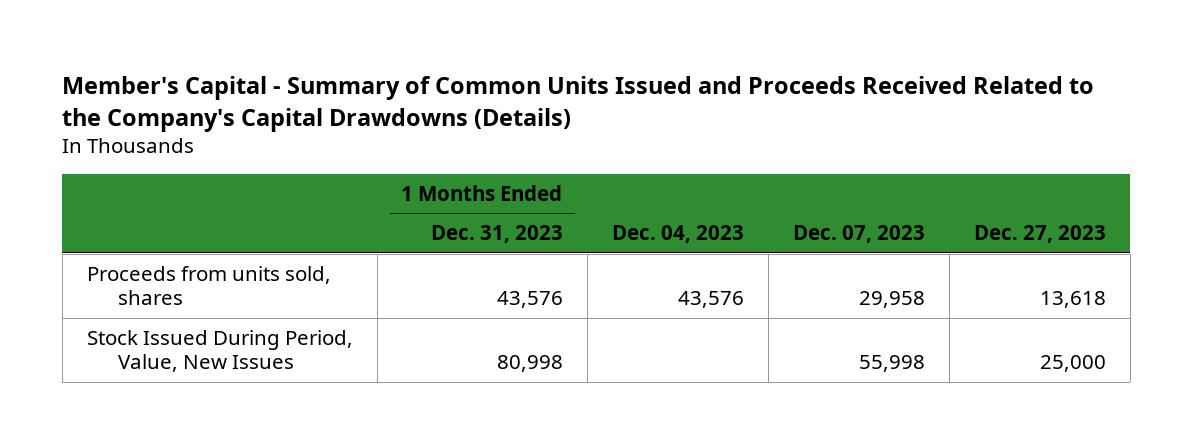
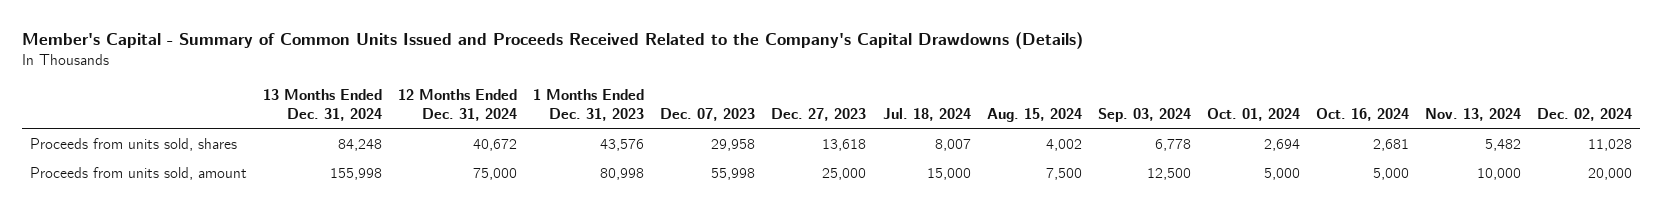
- | 1 Months Ended Dec. 31, 2023 | Dec. 04, 2023 | Dec. 07, 2023 | Dec. 27, 2023
+ | 13 Months Ended Dec. 31, 2024 | 12 Months Ended Dec. 31, 2024 | 1 Months Ended Dec. 31, 2023 | Dec. 07, 2023 | Dec. 27, 2023 | Jul. 18, 2024 | Aug. 15, 2024 | Sep. 03, 2024 | Oct. 01, 2024 | Oct. 16, 2024 | Nov. 13, 2024 | Dec. 02, 2024
- Stock Issued During Period, Value, New Issues | 80,998 | | 55,998 | 25,000
+ Proceeds from units sold, amount | 155,998 | 75,000 | 80,998 | 55,998 | 25,000 | 15,000 | 7,500 | 12,500 | 5,000 | 5,000 | 10,000 | 20,000

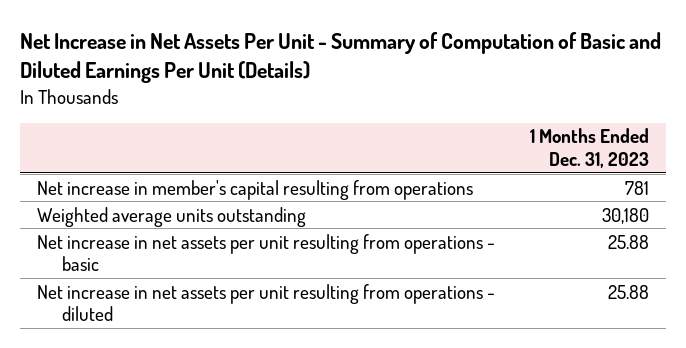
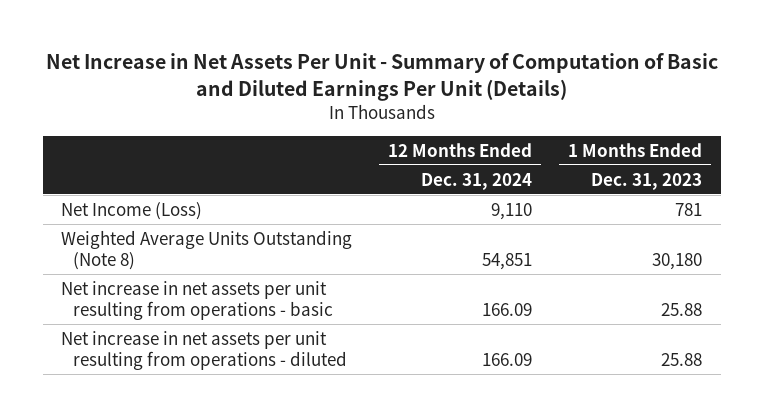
- | 1 Months Ended Dec. 31, 2023
+ | 12 Months Ended Dec. 31, 2024 | 1 Months Ended Dec. 31, 2023
- Net increase in member's capital resulting from operations | 781
- Weighted average units outstanding | 30,180
+ Net Income (Loss) | 9,110 | 781
+ Weighted Average Units Outstanding (Note 8) | 54,851 | 30,180

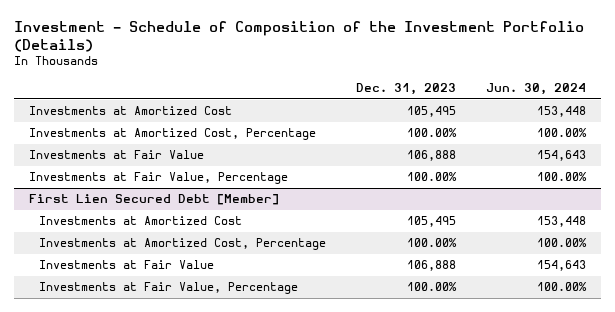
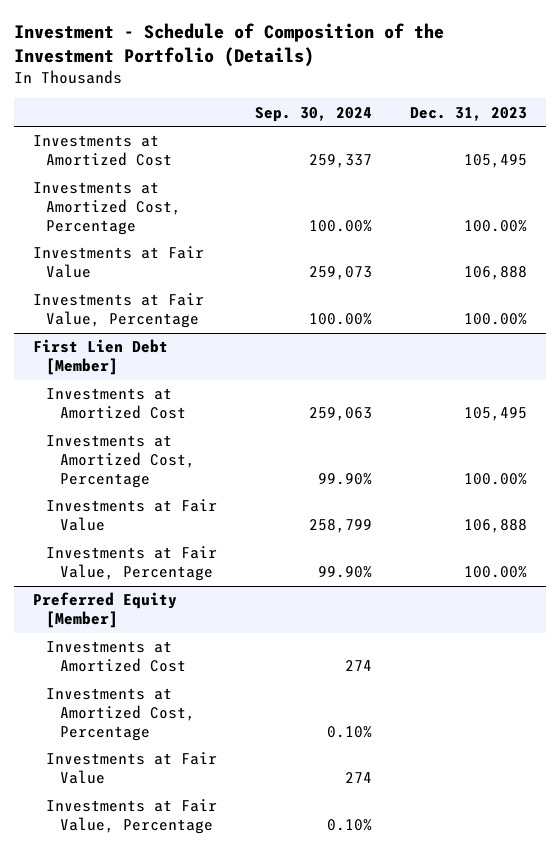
- | Dec. 31, 2023 | Jun. 30, 2024
+ | Sep. 30, 2024 | Dec. 31, 2023
- First Lien Secured Debt [Member]
+ First Lien Debt [Member]
+ Preferred Equity [Member]
+ Investments at Amortized Cost | 274 |
+ Investments at Amortized Cost, Percentage | 0.10% |
+ Investments at Fair Value | 274 |
+ Investments at Fair Value, Percentage | 0.10% |

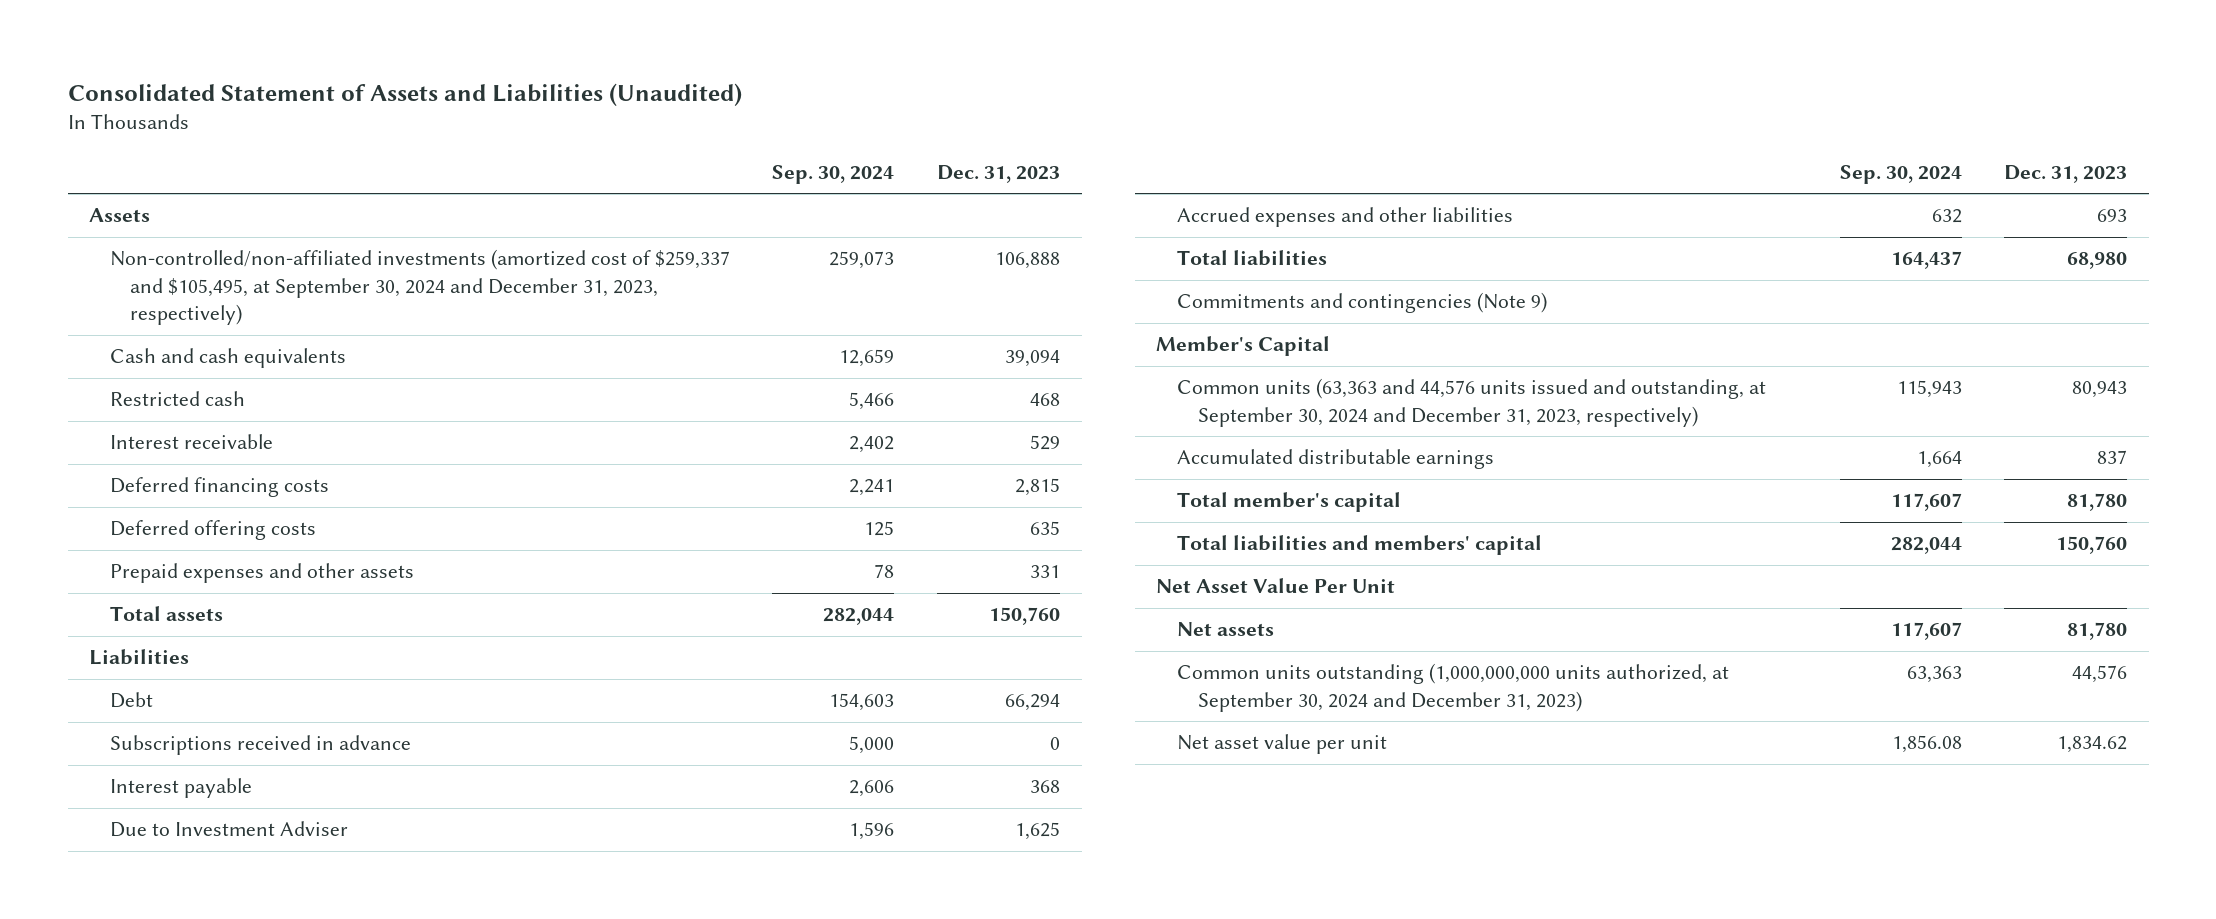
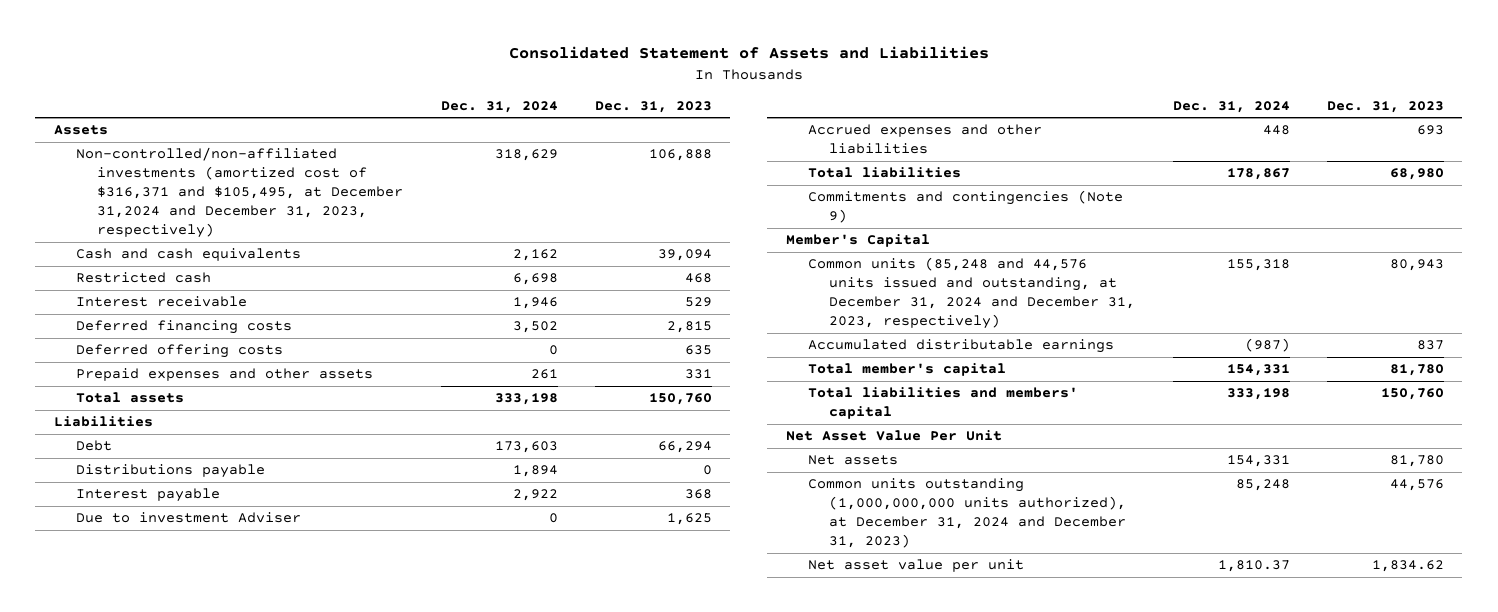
- Consolidated Statement of Assets and Liabilities (Unaudited)
+ Consolidated Statement of Assets and Liabilities
- | Sep. 30, 2024 | Dec. 31, 2023
+ | Dec. 31, 2024 | Dec. 31, 2023
- Non-controlled/non-affiliated investments (amortized cost of $259,337 and $105,495, at September 30, 2024 and December 31, 2023, respectively) | 259,073 | 106,888
+ Non-controlled/non-affiliated investments (amortized cost of $316,371 and $105,495, at December 31,2024 and December 31, 2023, respectively) | 318,629 | 106,888
- Subscriptions received in advance | 5,000 | 0
+ Distributions payable | 1,894 | 0
- Due to Investment Adviser | 1,596 | 1,625
+ Due to investment Adviser | 0 | 1,625
- Common units (63,363 and 44,576 units issued and outstanding, at September 30, 2024 and December 31, 2023, respectively) | 115,943 | 80,943
+ Common units (85,248 and 44,576 units issued and outstanding, at December 31, 2024 and December 31, 2023, respectively) | 155,318 | 80,943
- Common units outstanding (1,000,000,000 units authorized, at September 30, 2024 and December 31, 2023) | 63,363 | 44,576
+ Common units outstanding (1,000,000,000 units authorized), at December 31, 2024 and December 31, 2023) | 85,248 | 44,576

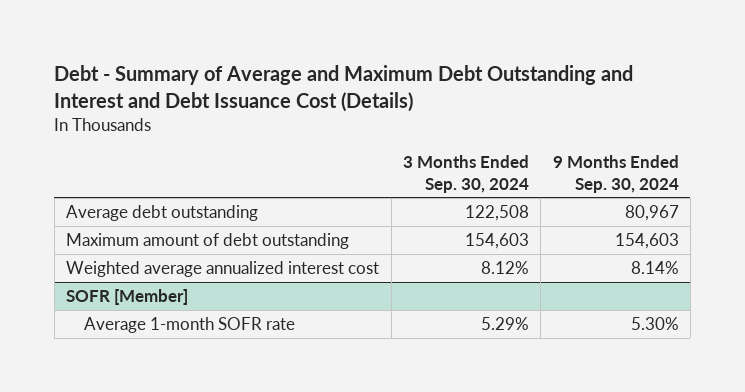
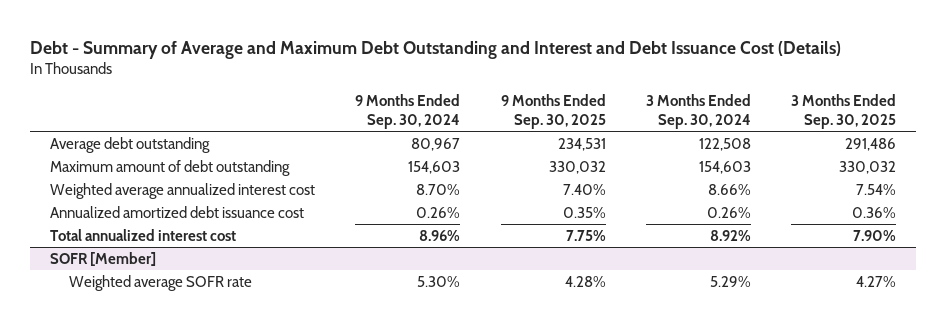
- | 3 Months Ended Sep. 30, 2024 | 9 Months Ended Sep. 30, 2024
+ | 9 Months Ended Sep. 30, 2024 | 9 Months Ended Sep. 30, 2025 | 3 Months Ended Sep. 30, 2024 | 3 Months Ended Sep. 30, 2025
- Weighted average annualized interest cost | 8.12% | 8.14%
+ Weighted average annualized interest cost | 8.70% | 7.40% | 8.66% | 7.54%
+ Annualized amortized debt issuance cost | 0.26% | 0.35% | 0.26% | 0.36%
+ Total annualized interest cost | 8.96% | 7.75% | 8.92% | 7.90%
@ SOFR [Member]
- Average 1-month SOFR rate | 5.29% | 5.30%
+ Weighted average SOFR rate | 5.30% | 4.28% | 5.29% | 4.27%

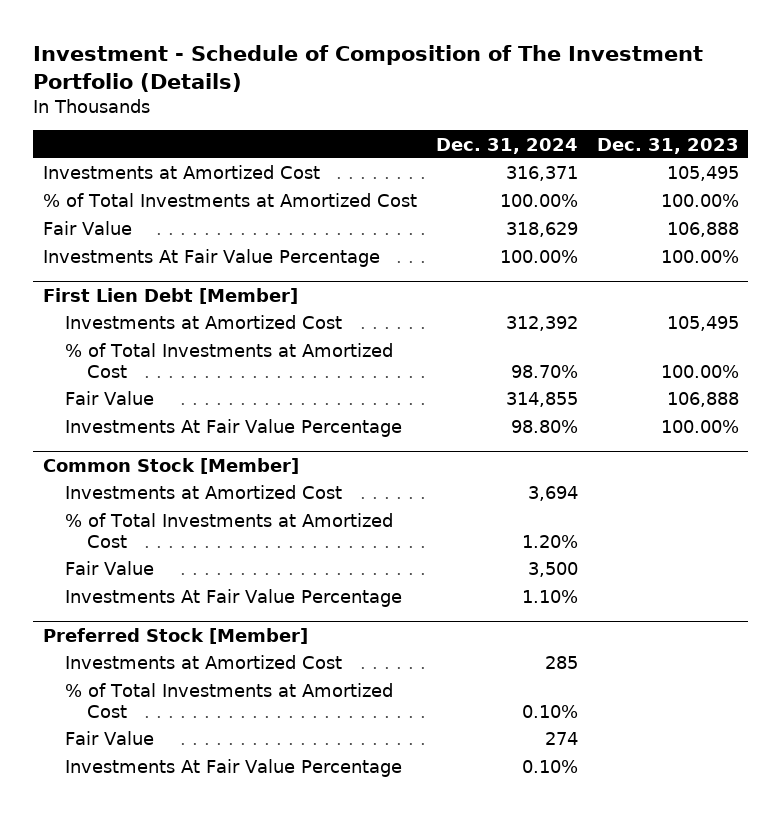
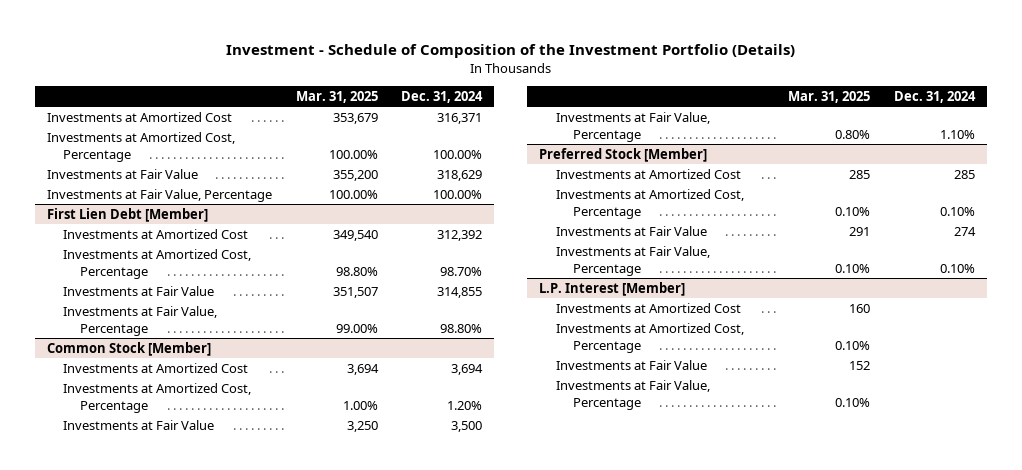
- Investment - Schedule of Composition of The Investment Portfolio (Details)
+ Investment - Schedule of Composition of the Investment Portfolio (Details)
- | Dec. 31, 2024 | Dec. 31, 2023
+ | Mar. 31, 2025 | Dec. 31, 2024
- % of Total Investments at Amortized Cost | 100.00% | 100.00%
- Fair Value | 318,629 | 106,888
- Investments At Fair Value Percentage | 100.00% | 100.00%
+ Investments at Amortized Cost, Percentage | 100.00% | 100.00%
+ Investments at Fair Value | 355,200 | 318,629
+ Investments at Fair Value, Percentage | 100.00% | 100.00%
@ First Lien Debt [Member]
- % of Total Investments at Amortized Cost | 98.70% | 100.00%
- Fair Value | 314,855 | 106,888
- Investments At Fair Value Percentage | 98.80% | 100.00%
+ Investments at Amortized Cost, Percentage | 98.80% | 98.70%
+ Investments at Fair Value | 351,507 | 314,855
+ Investments at Fair Value, Percentage | 99.00% | 98.80%
@ Common Stock [Member]
- % of Total Investments at Amortized Cost | 1.20% |
- Fair Value | 3,500 |
- Investments At Fair Value Percentage | 1.10% |
+ Investments at Amortized Cost, Percentage | 1.00% | 1.20%
+ Investments at Fair Value | 3,250 | 3,500
+ Investments at Fair Value, Percentage | 0.80% | 1.10%
@ Preferred Stock [Member]
- % of Total Investments at Amortized Cost | 0.10% |
- Fair Value | 274 |
- Investments At Fair Value Percentage | 0.10% |
+ Investments at Amortized Cost, Percentage | 0.10% | 0.10%
+ Investments at Fair Value | 291 | 274
+ Investments at Fair Value, Percentage | 0.10% | 0.10%
+ L.P. Interest [Member]
+ Investments at Amortized Cost | 160 |
+ Investments at Amortized Cost, Percentage | 0.10% |
+ Investments at Fair Value | 152 |
+ Investments at Fair Value, Percentage | 0.10% |

